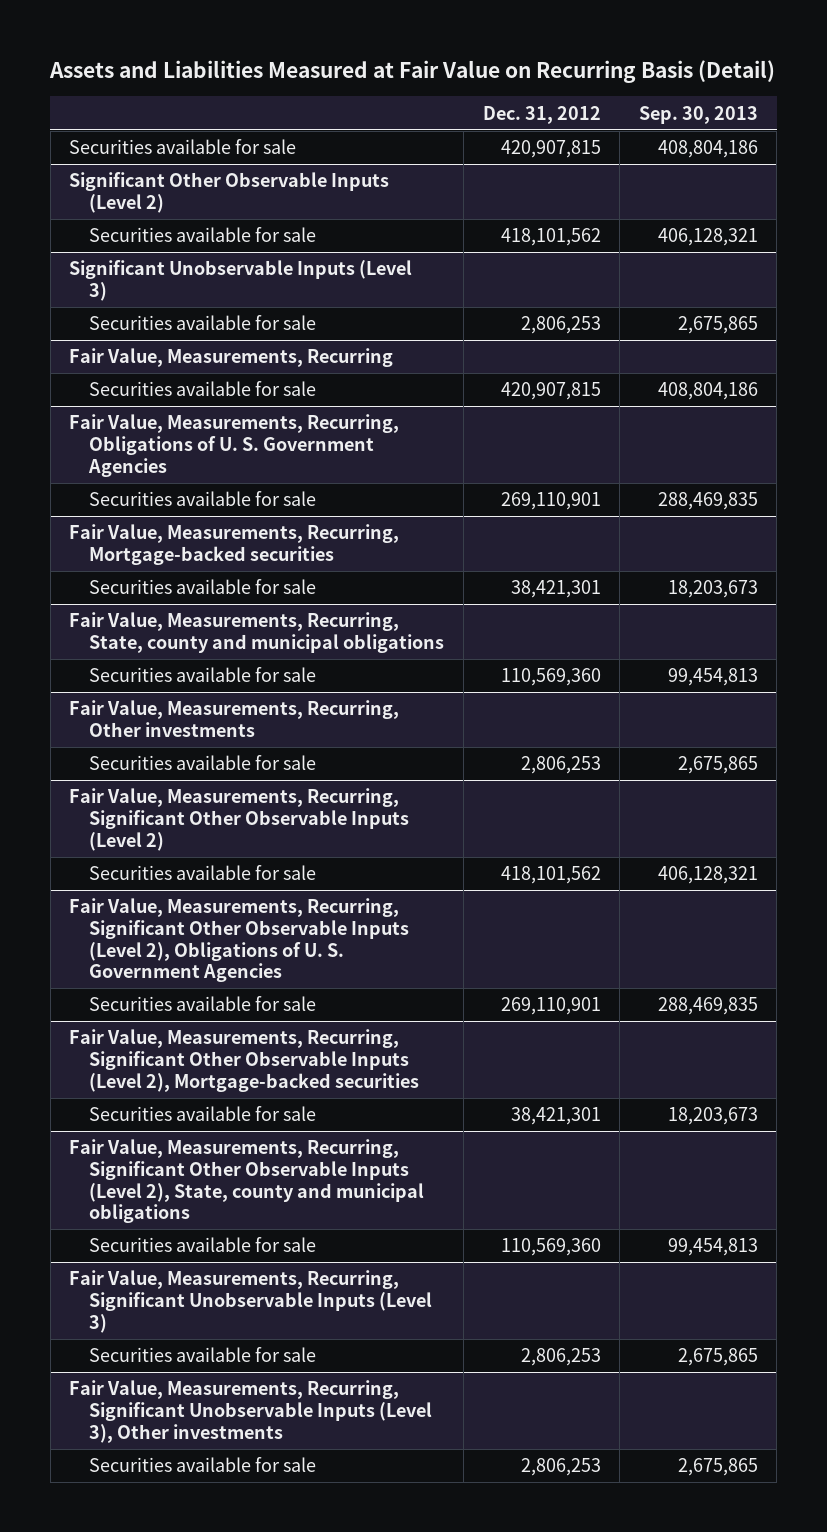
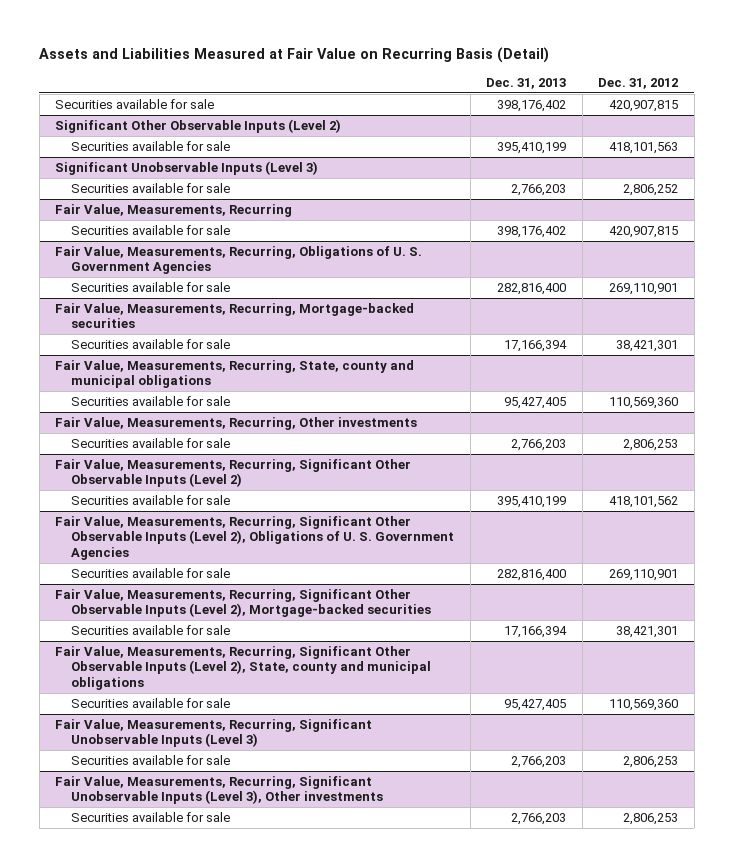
- | Dec. 31, 2012 | Sep. 30, 2013
+ | Dec. 31, 2013 | Dec. 31, 2012
@ Significant Other Observable Inputs (Level 2)
- Securities available for sale | 418,101,562 | 406,128,321
+ Securities available for sale | 395,410,199 | 418,101,563
@ Significant Unobservable Inputs (Level 3)
- Securities available for sale | 2,806,253 | 2,675,865
+ Securities available for sale | 2,766,203 | 2,806,252

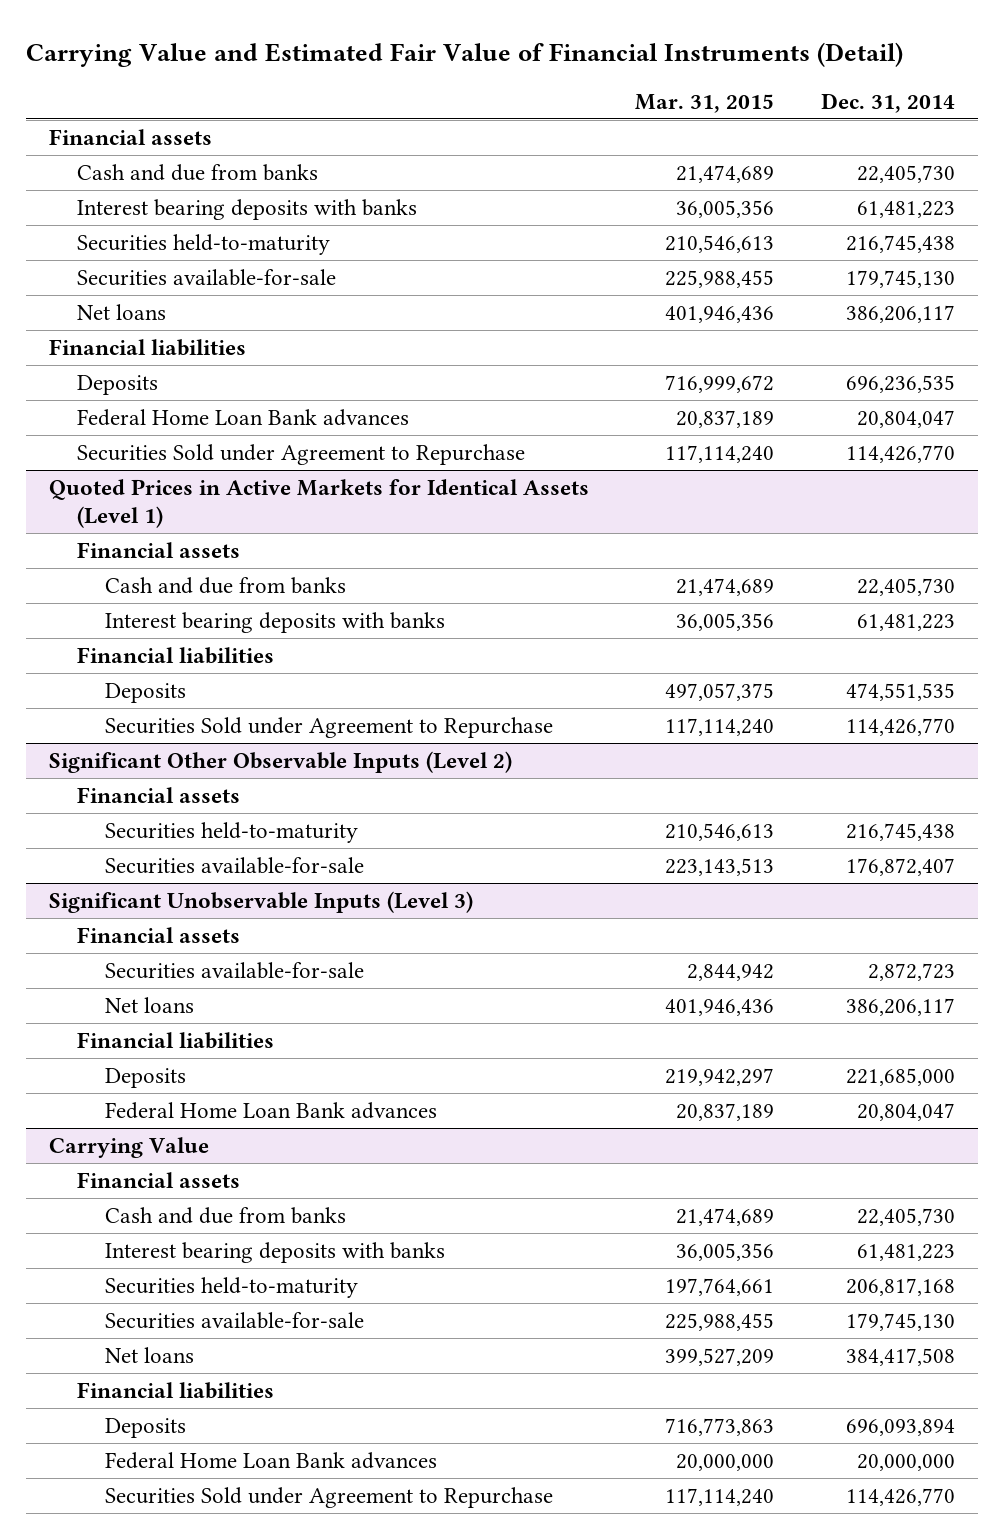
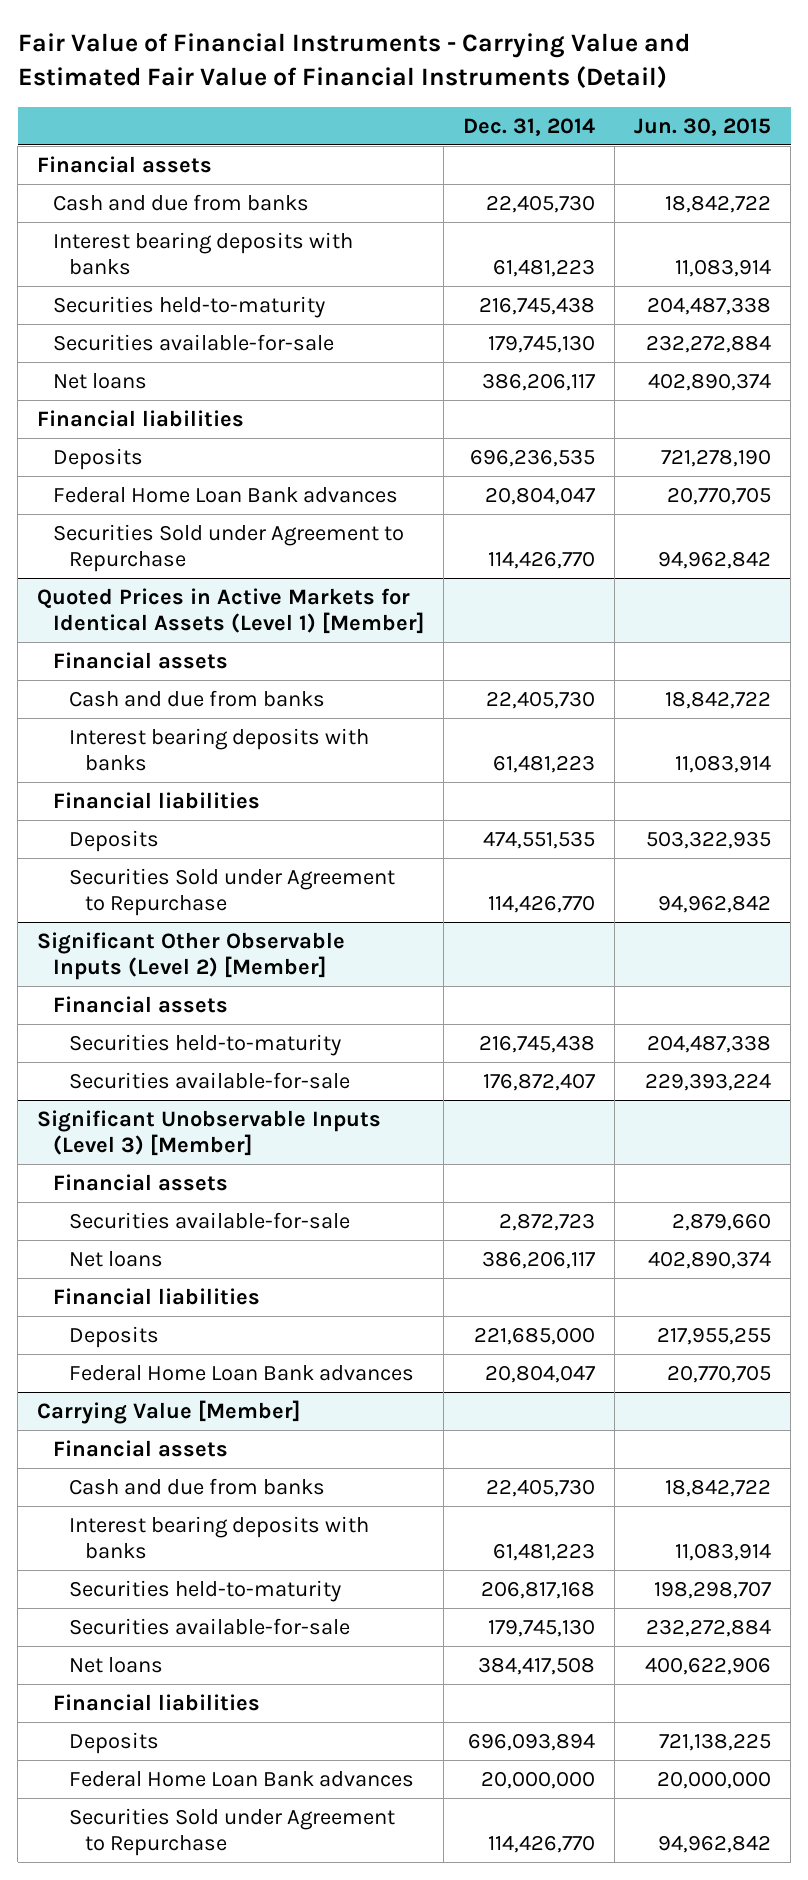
- Carrying Value and Estimated Fair Value of Financial Instruments (Detail)
+ Fair Value of Financial Instruments - Carrying Value and Estimated Fair Value of Financial Instruments (Detail)
- | Mar. 31, 2015 | Dec. 31, 2014
+ | Dec. 31, 2014 | Jun. 30, 2015
- Quoted Prices in Active Markets for Identical Assets (Level 1)
+ Quoted Prices in Active Markets for Identical Assets (Level 1) [Member]
- Significant Other Observable Inputs (Level 2)
+ Significant Other Observable Inputs (Level 2) [Member]
- Significant Unobservable Inputs (Level 3)
+ Significant Unobservable Inputs (Level 3) [Member]
- Carrying Value
+ Carrying Value [Member]

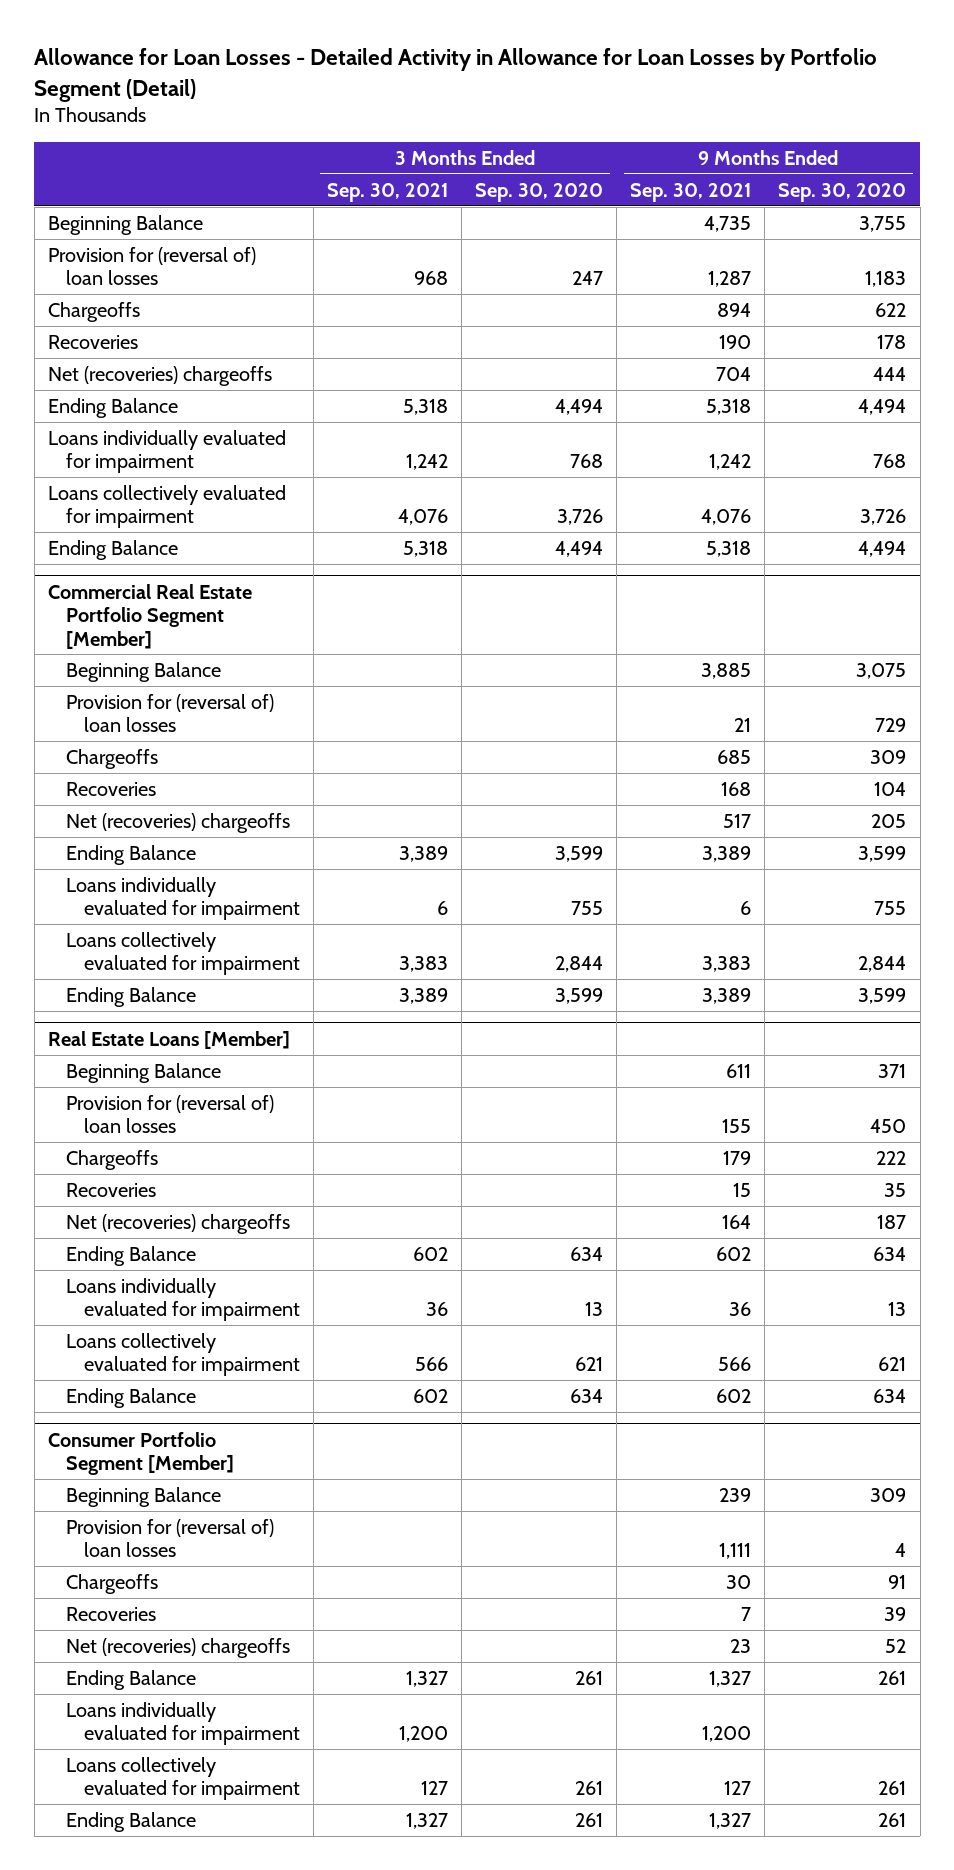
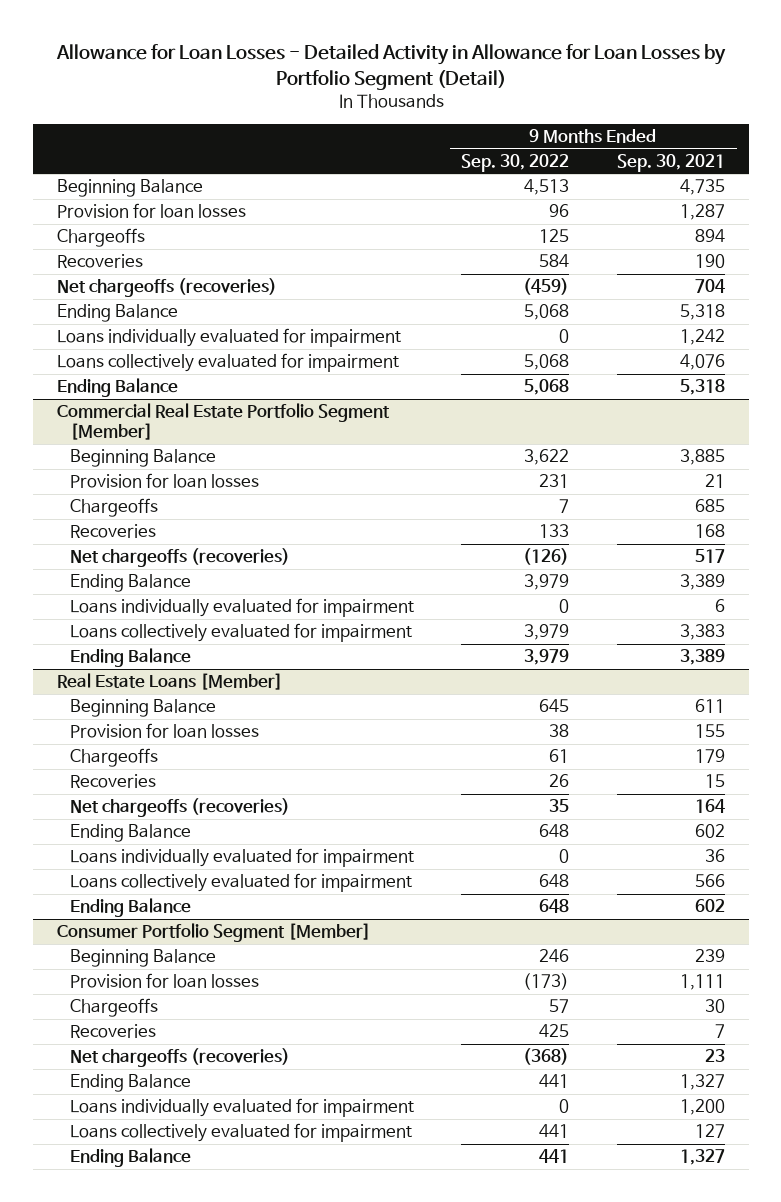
- | 3 Months Ended Sep. 30, 2021 | 3 Months Ended Sep. 30, 2020 | 9 Months Ended Sep. 30, 2021 | 9 Months Ended Sep. 30, 2020
+ | 9 Months Ended Sep. 30, 2022 | 9 Months Ended Sep. 30, 2021
- Provision for (reversal of) loan losses | 968 | 247 | 1,287 | 1,183
+ Provision for loan losses | 96 | 1,287
- Net (recoveries) chargeoffs | | | 704 | 444
+ Net chargeoffs (recoveries) | (459) | 704
@ Commercial Real Estate Portfolio Segment [Member]
- Provision for (reversal of) loan losses | | | 21 | 729
+ Provision for loan losses | 231 | 21
- Net (recoveries) chargeoffs | | | 517 | 205
+ Net chargeoffs (recoveries) | (126) | 517
@ Real Estate Loans [Member]
- Provision for (reversal of) loan losses | | | 155 | 450
+ Provision for loan losses | 38 | 155
- Net (recoveries) chargeoffs | | | 164 | 187
+ Net chargeoffs (recoveries) | 35 | 164
@ Consumer Portfolio Segment [Member]
- Provision for (reversal of) loan losses | | | 1,111 | 4
+ Provision for loan losses | (173) | 1,111
- Net (recoveries) chargeoffs | | | 23 | 52
+ Net chargeoffs (recoveries) | (368) | 23

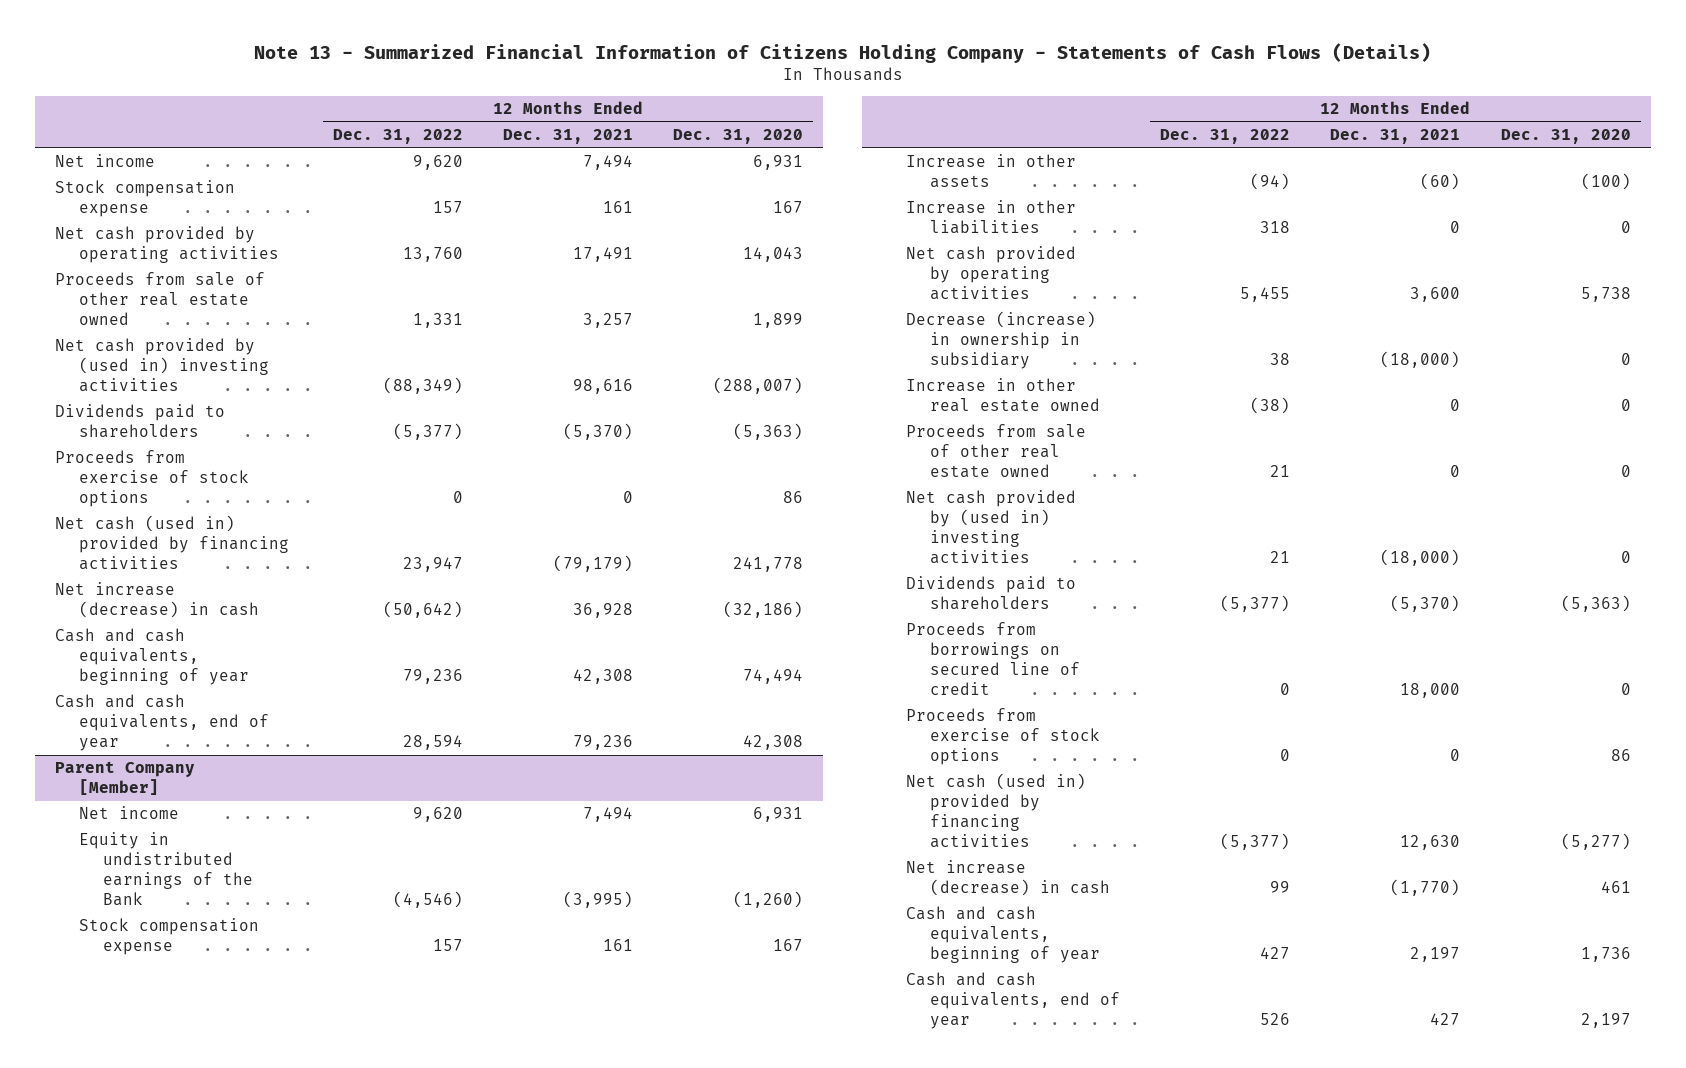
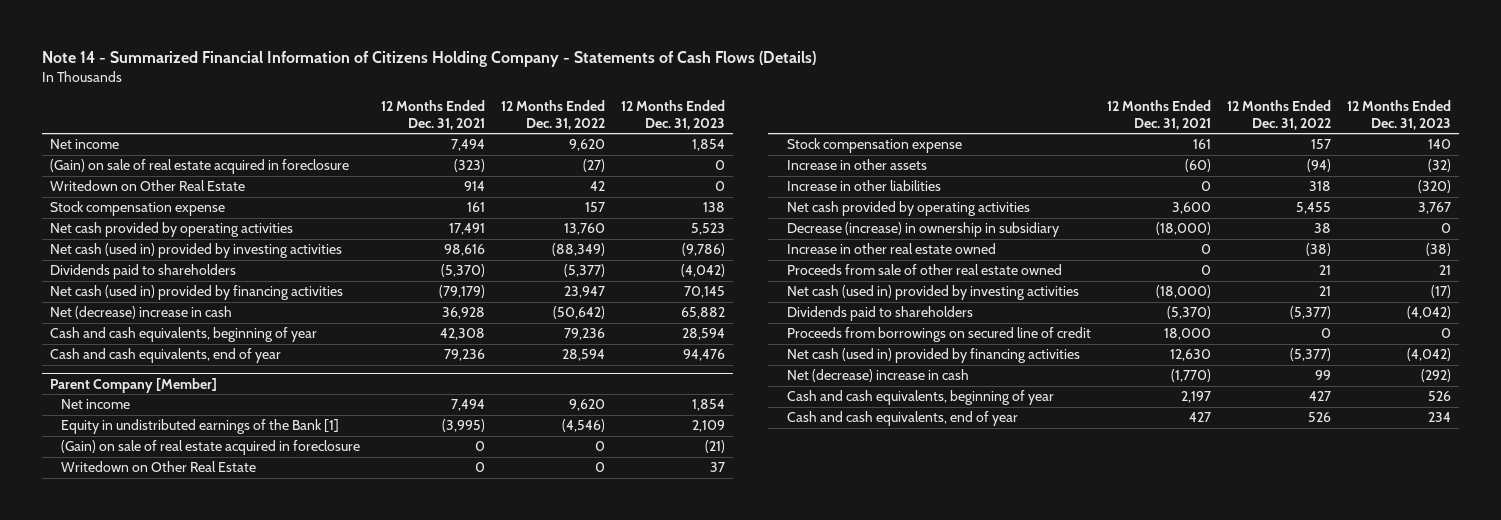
- Note 13 - Summarized Financial Information of Citizens Holding Company - Statements of Cash Flows (Details)
+ Note 14 - Summarized Financial Information of Citizens Holding Company - Statements of Cash Flows (Details)
- | 12 Months Ended Dec. 31, 2022 | 12 Months Ended Dec. 31, 2021 | 12 Months Ended Dec. 31, 2020
+ | 12 Months Ended Dec. 31, 2021 | 12 Months Ended Dec. 31, 2022 | 12 Months Ended Dec. 31, 2023
+ (Gain) on sale of real estate acquired in foreclosure | (323) | (27) | 0
+ Writedown on Other Real Estate | 914 | 42 | 0
- Proceeds from sale of other real estate owned | 1,331 | 3,257 | 1,899
- Net cash provided by (used in) investing activities | (88,349) | 98,616 | (288,007)
+ Net cash (used in) provided by investing activities | 98,616 | (88,349) | (9,786)
- Proceeds from exercise of stock options | 0 | 0 | 86
- Net increase (decrease) in cash | (50,642) | 36,928 | (32,186)
+ Net (decrease) increase in cash | 36,928 | (50,642) | 65,882
@ Parent Company [Member]
- Equity in undistributed earnings of the Bank | (4,546) | (3,995) | (1,260)
+ Equity in undistributed earnings of the Bank [1] | (3,995) | (4,546) | 2,109
+ (Gain) on sale of real estate acquired in foreclosure | 0 | 0 | (21)
+ Writedown on Other Real Estate | 0 | 0 | 37
- Net cash provided by (used in) investing activities | 21 | (18,000) | 0
+ Net cash (used in) provided by investing activities | (18,000) | 21 | (17)
- Proceeds from exercise of stock options | 0 | 0 | 86
- Net increase (decrease) in cash | 99 | (1,770) | 461
+ Net (decrease) increase in cash | (1,770) | 99 | (292)

